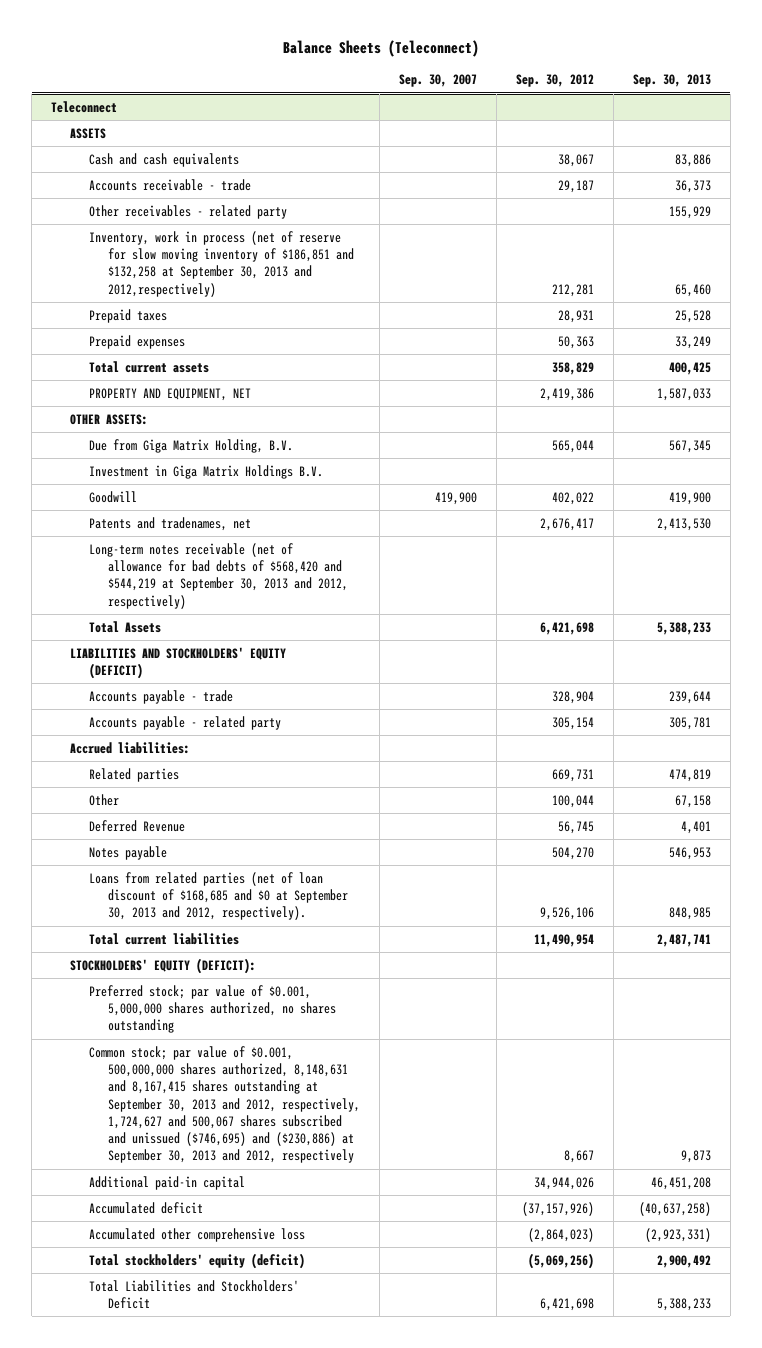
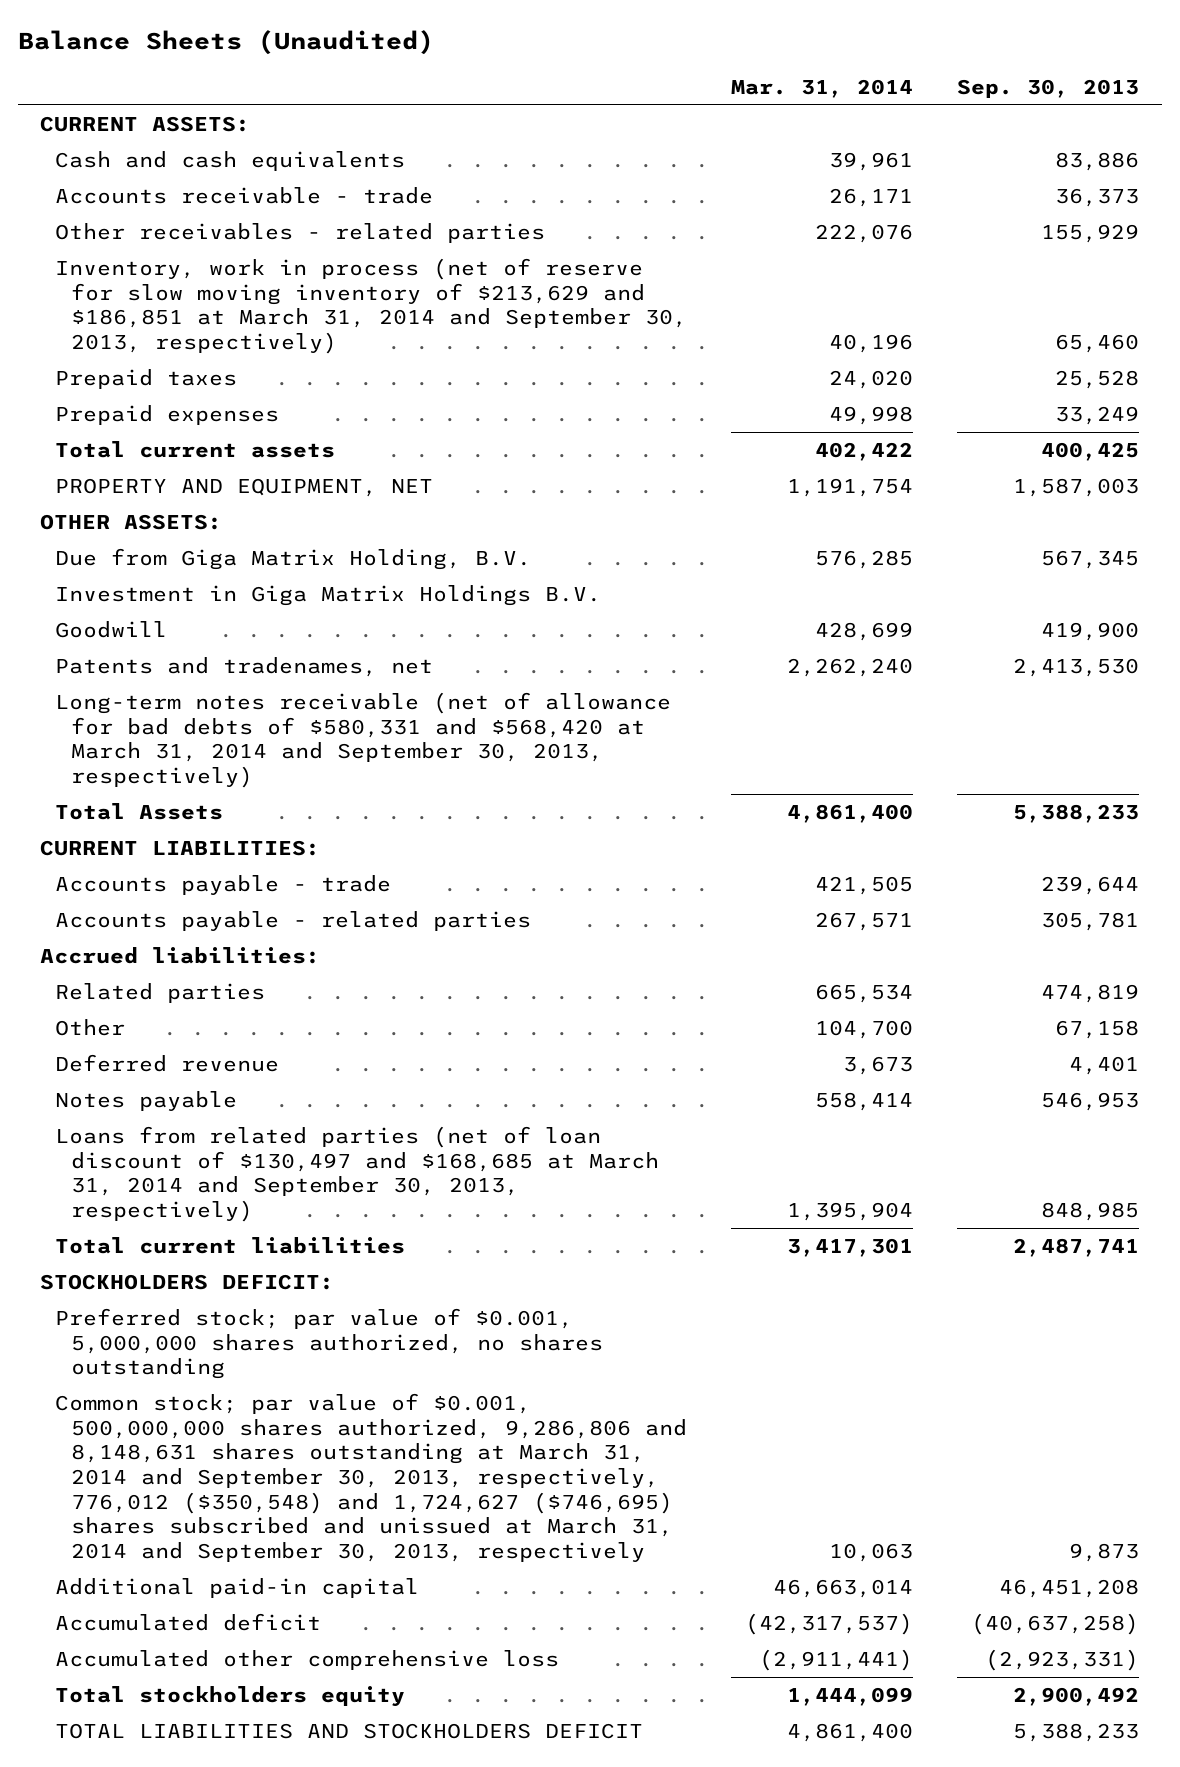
- Balance Sheets (Teleconnect)
+ Balance Sheets (Unaudited)
- | Sep. 30, 2007 | Sep. 30, 2012 | Sep. 30, 2013
+ | Mar. 31, 2014 | Sep. 30, 2013
- Teleconnect
- ASSETS
+ CURRENT ASSETS:
- Other receivables - related party | | | 155,929
- Inventory, work in process (net of reserve for slow moving inventory of $186,851 and $132,258 at September 30, 2013 and 2012,respectively) | | 212,281 | 65,460
+ Other receivables - related parties | 222,076 | 155,929
+ Inventory, work in process (net of reserve for slow moving inventory of $213,629 and $186,851 at March 31, 2014 and September 30, 2013, respectively) | 40,196 | 65,460
- PROPERTY AND EQUIPMENT, NET | | 2,419,386 | 1,587,033
+ PROPERTY AND EQUIPMENT, NET | 1,191,754 | 1,587,003
- Long-term notes receivable (net of allowance for bad debts of $568,420 and $544,219 at September 30, 2013 and 2012, respectively)
+ Long-term notes receivable (net of allowance for bad debts of $580,331 and $568,420 at March 31, 2014 and September 30, 2013, respectively)
- LIABILITIES AND STOCKHOLDERS' EQUITY (DEFICIT)
+ CURRENT LIABILITIES:
- Accounts payable - related party | | 305,154 | 305,781
+ Accounts payable - related parties | 267,571 | 305,781
- Deferred Revenue | | 56,745 | 4,401
+ Deferred revenue | 3,673 | 4,401
- Loans from related parties (net of loan discount of $168,685 and $0 at September 30, 2013 and 2012, respectively). | | 9,526,106 | 848,985
+ Loans from related parties (net of loan discount of $130,497 and $168,685 at March 31, 2014 and September 30, 2013, respectively) | 1,395,904 | 848,985
- STOCKHOLDERS' EQUITY (DEFICIT):
+ STOCKHOLDERS DEFICIT:
- Common stock; par value of $0.001, 500,000,000 shares authorized, 8,148,631 and 8,167,415 shares outstanding at September 30, 2013 and 2012, respectively, 1,724,627 and 500,067 shares subscribed and unissued ($746,695) and ($230,886) at September 30, 2013 and 2012, respectively | | 8,667 | 9,873
+ Common stock; par value of $0.001, 500,000,000 shares authorized, 9,286,806 and 8,148,631 shares outstanding at March 31, 2014 and September 30, 2013, respectively, 776,012 ($350,548) and 1,724,627 ($746,695) shares subscribed and unissued at March 31, 2014 and September 30, 2013, respectively | 10,063 | 9,873
- Total stockholders' equity (deficit) | | (5,069,256) | 2,900,492
- Total Liabilities and Stockholders' Deficit | | 6,421,698 | 5,388,233
+ Total stockholders equity | 1,444,099 | 2,900,492
+ TOTAL LIABILITIES AND STOCKHOLDERS DEFICIT | 4,861,400 | 5,388,233

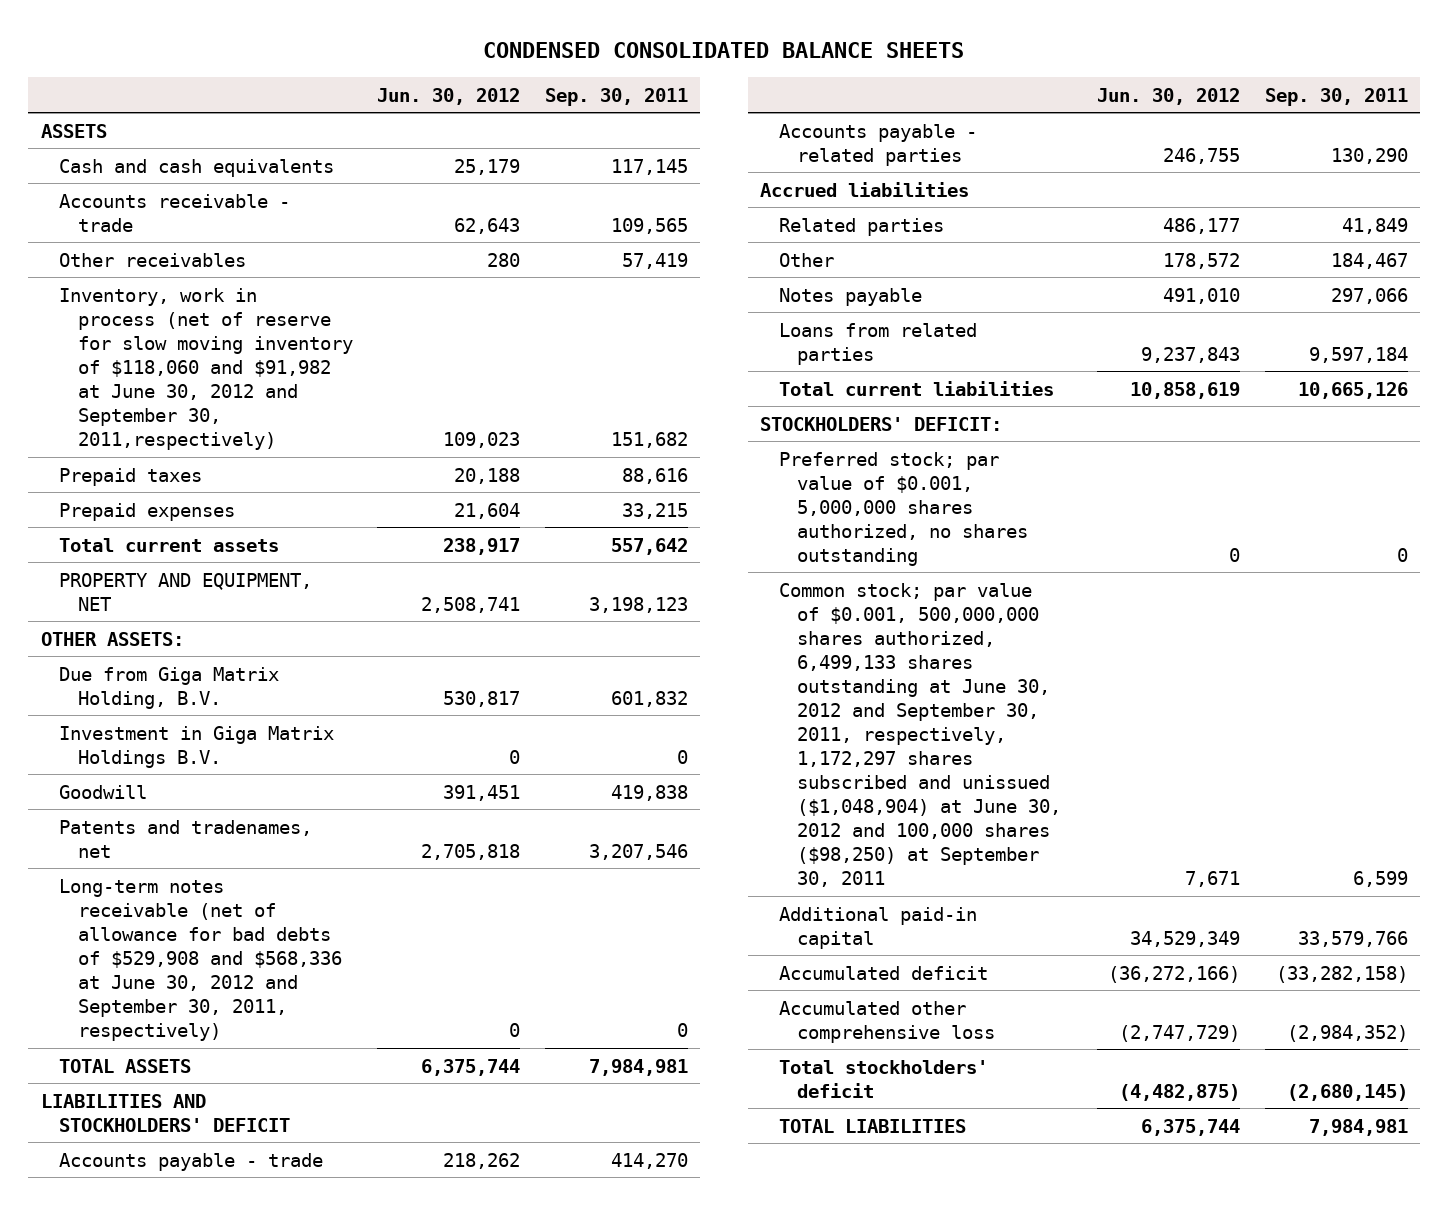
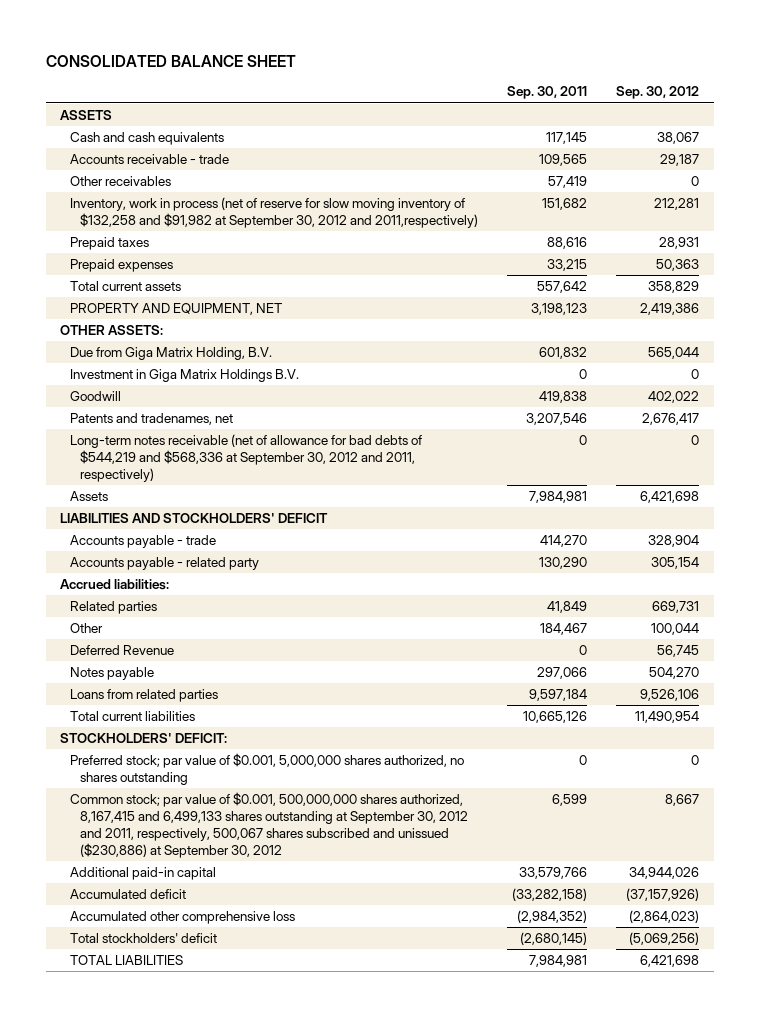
- CONDENSED CONSOLIDATED BALANCE SHEETS
+ CONSOLIDATED BALANCE SHEET
- | Jun. 30, 2012 | Sep. 30, 2011
+ | Sep. 30, 2011 | Sep. 30, 2012
- Inventory, work in process (net of reserve for slow moving inventory of $118,060 and $91,982 at June 30, 2012 and September 30, 2011,respectively) | 109,023 | 151,682
+ Inventory, work in process (net of reserve for slow moving inventory of $132,258 and $91,982 at September 30, 2012 and 2011,respectively) | 151,682 | 212,281
- Long-term notes receivable (net of allowance for bad debts of $529,908 and $568,336 at June 30, 2012 and September 30, 2011, respectively) | 0 | 0
- TOTAL ASSETS | 6,375,744 | 7,984,981
+ Long-term notes receivable (net of allowance for bad debts of $544,219 and $568,336 at September 30, 2012 and 2011, respectively) | 0 | 0
+ Assets | 7,984,981 | 6,421,698
- Accounts payable - related parties | 246,755 | 130,290
- Accrued liabilities
+ Accounts payable - related party | 130,290 | 305,154
+ Accrued liabilities:
+ Deferred Revenue | 0 | 56,745
- Common stock; par value of $0.001, 500,000,000 shares authorized, 6,499,133 shares outstanding at June 30, 2012 and September 30, 2011, respectively, 1,172,297 shares subscribed and unissued ($1,048,904) at June 30, 2012 and 100,000 shares ($98,250) at September 30, 2011 | 7,671 | 6,599
+ Common stock; par value of $0.001, 500,000,000 shares authorized, 8,167,415 and 6,499,133 shares outstanding at September 30, 2012 and 2011, respectively, 500,067 shares subscribed and unissued ($230,886) at September 30, 2012 | 6,599 | 8,667

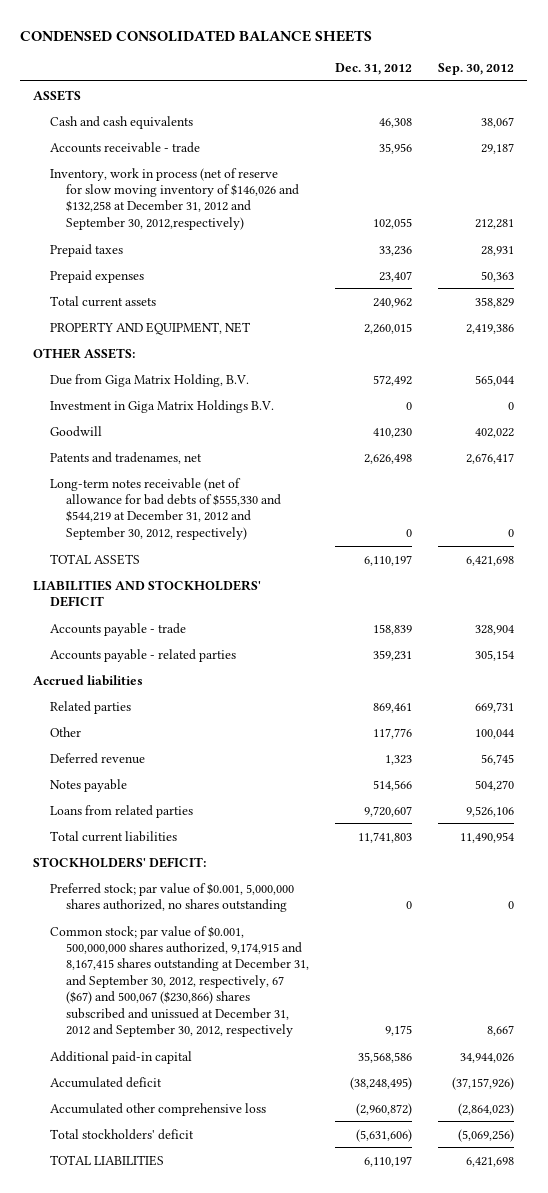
- CONSOLIDATED BALANCE SHEET
+ CONDENSED CONSOLIDATED BALANCE SHEETS
- | Sep. 30, 2011 | Sep. 30, 2012
+ | Dec. 31, 2012 | Sep. 30, 2012
- Other receivables | 57,419 | 0
- Inventory, work in process (net of reserve for slow moving inventory of $132,258 and $91,982 at September 30, 2012 and 2011,respectively) | 151,682 | 212,281
+ Inventory, work in process (net of reserve for slow moving inventory of $146,026 and $132,258 at December 31, 2012 and September 30, 2012,respectively) | 102,055 | 212,281
- Long-term notes receivable (net of allowance for bad debts of $544,219 and $568,336 at September 30, 2012 and 2011, respectively) | 0 | 0
- Assets | 7,984,981 | 6,421,698
+ Long-term notes receivable (net of allowance for bad debts of $555,330 and $544,219 at December 31, 2012 and September 30, 2012, respectively) | 0 | 0
+ TOTAL ASSETS | 6,110,197 | 6,421,698
- Accounts payable - related party | 130,290 | 305,154
- Accrued liabilities:
+ Accounts payable - related parties | 359,231 | 305,154
+ Accrued liabilities
- Deferred Revenue | 0 | 56,745
+ Deferred revenue | 1,323 | 56,745
- Common stock; par value of $0.001, 500,000,000 shares authorized, 8,167,415 and 6,499,133 shares outstanding at September 30, 2012 and 2011, respectively, 500,067 shares subscribed and unissued ($230,886) at September 30, 2012 | 6,599 | 8,667
+ Common stock; par value of $0.001, 500,000,000 shares authorized, 9,174,915 and 8,167,415 shares outstanding at December 31, and September 30, 2012, respectively, 67 ($67) and 500,067 ($230,866) shares subscribed and unissued at December 31, 2012 and September 30, 2012, respectively | 9,175 | 8,667

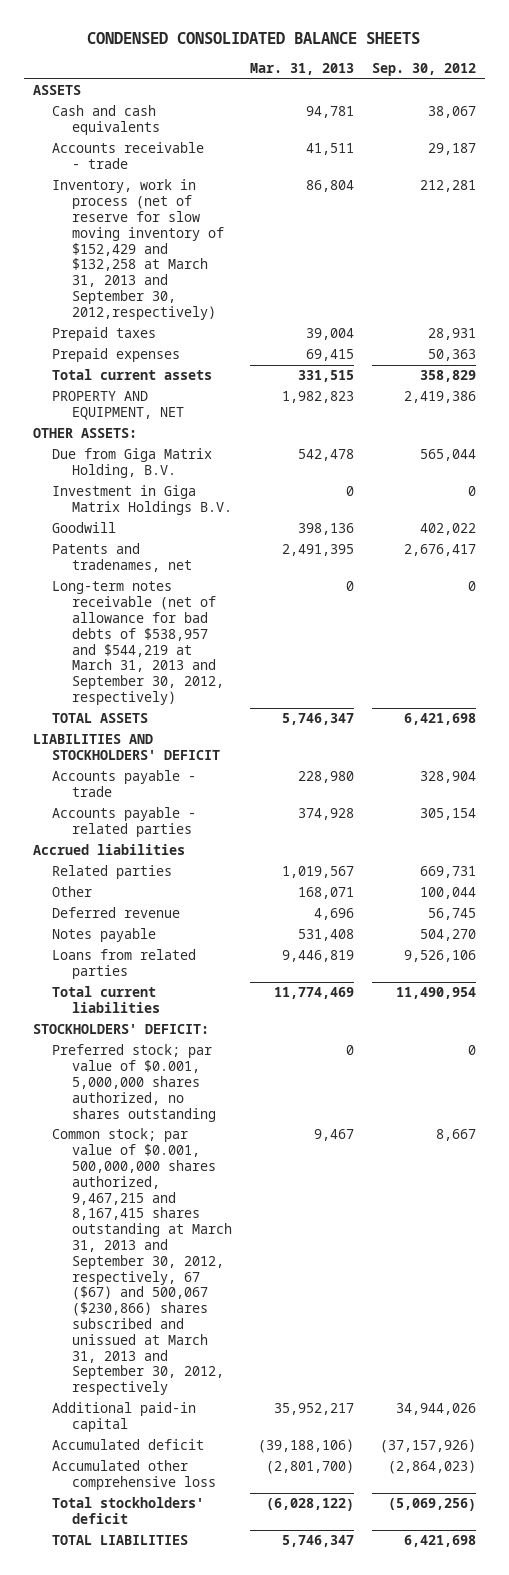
- | Dec. 31, 2012 | Sep. 30, 2012
+ | Mar. 31, 2013 | Sep. 30, 2012
- Inventory, work in process (net of reserve for slow moving inventory of $146,026 and $132,258 at December 31, 2012 and September 30, 2012,respectively) | 102,055 | 212,281
+ Inventory, work in process (net of reserve for slow moving inventory of $152,429 and $132,258 at March 31, 2013 and September 30, 2012,respectively) | 86,804 | 212,281
- Long-term notes receivable (net of allowance for bad debts of $555,330 and $544,219 at December 31, 2012 and September 30, 2012, respectively) | 0 | 0
+ Long-term notes receivable (net of allowance for bad debts of $538,957 and $544,219 at March 31, 2013 and September 30, 2012, respectively) | 0 | 0
- Common stock; par value of $0.001, 500,000,000 shares authorized, 9,174,915 and 8,167,415 shares outstanding at December 31, and September 30, 2012, respectively, 67 ($67) and 500,067 ($230,866) shares subscribed and unissued at December 31, 2012 and September 30, 2012, respectively | 9,175 | 8,667
+ Common stock; par value of $0.001, 500,000,000 shares authorized, 9,467,215 and 8,167,415 shares outstanding at March 31, 2013 and September 30, 2012, respectively, 67 ($67) and 500,067 ($230,866) shares subscribed and unissued at March 31, 2013 and September 30, 2012, respectively | 9,467 | 8,667

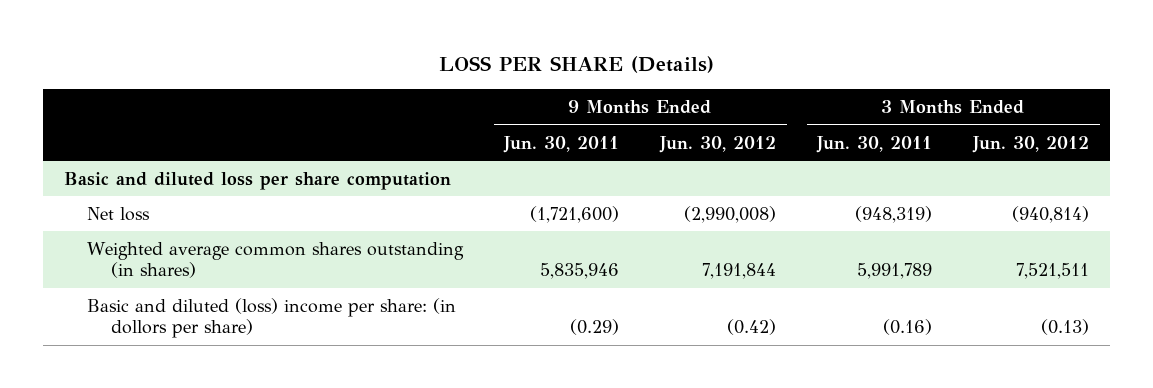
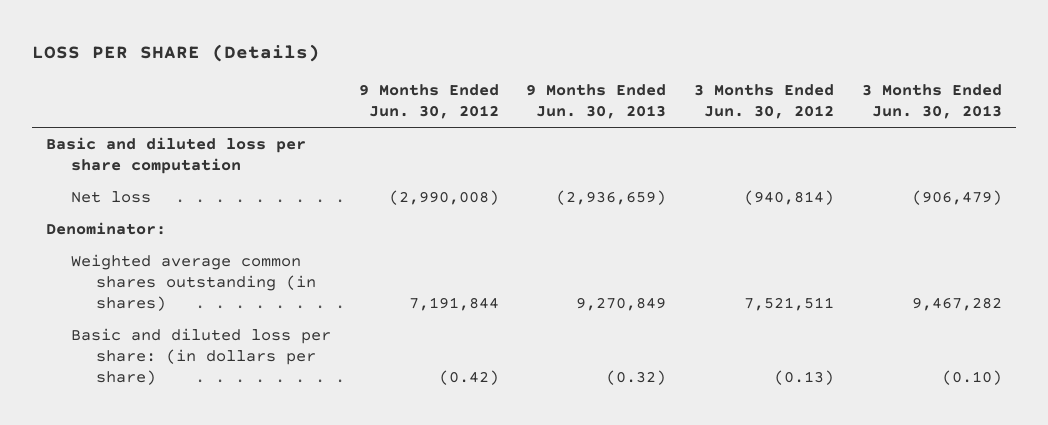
- | 9 Months Ended Jun. 30, 2011 | 9 Months Ended Jun. 30, 2012 | 3 Months Ended Jun. 30, 2011 | 3 Months Ended Jun. 30, 2012
+ | 9 Months Ended Jun. 30, 2012 | 9 Months Ended Jun. 30, 2013 | 3 Months Ended Jun. 30, 2012 | 3 Months Ended Jun. 30, 2013
+ Denominator:
- Basic and diluted (loss) income per share: (in dollors per share) | (0.29) | (0.42) | (0.16) | (0.13)
+ Basic and diluted loss per share: (in dollars per share) | (0.42) | (0.32) | (0.13) | (0.10)

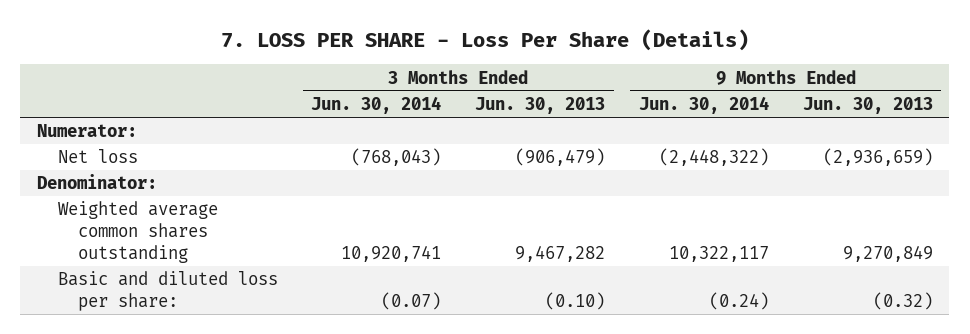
- LOSS PER SHARE (Details)
+ 7. LOSS PER SHARE - Loss Per Share (Details)
- | 9 Months Ended Jun. 30, 2012 | 9 Months Ended Jun. 30, 2013 | 3 Months Ended Jun. 30, 2012 | 3 Months Ended Jun. 30, 2013
+ | 3 Months Ended Jun. 30, 2014 | 3 Months Ended Jun. 30, 2013 | 9 Months Ended Jun. 30, 2014 | 9 Months Ended Jun. 30, 2013
- Basic and diluted loss per share computation
+ Numerator:
- Weighted average common shares outstanding (in shares) | 7,191,844 | 9,270,849 | 7,521,511 | 9,467,282
- Basic and diluted loss per share: (in dollars per share) | (0.42) | (0.32) | (0.13) | (0.10)
+ Weighted average common shares outstanding | 10,920,741 | 9,467,282 | 10,322,117 | 9,270,849
+ Basic and diluted loss per share: | (0.07) | (0.10) | (0.24) | (0.32)

